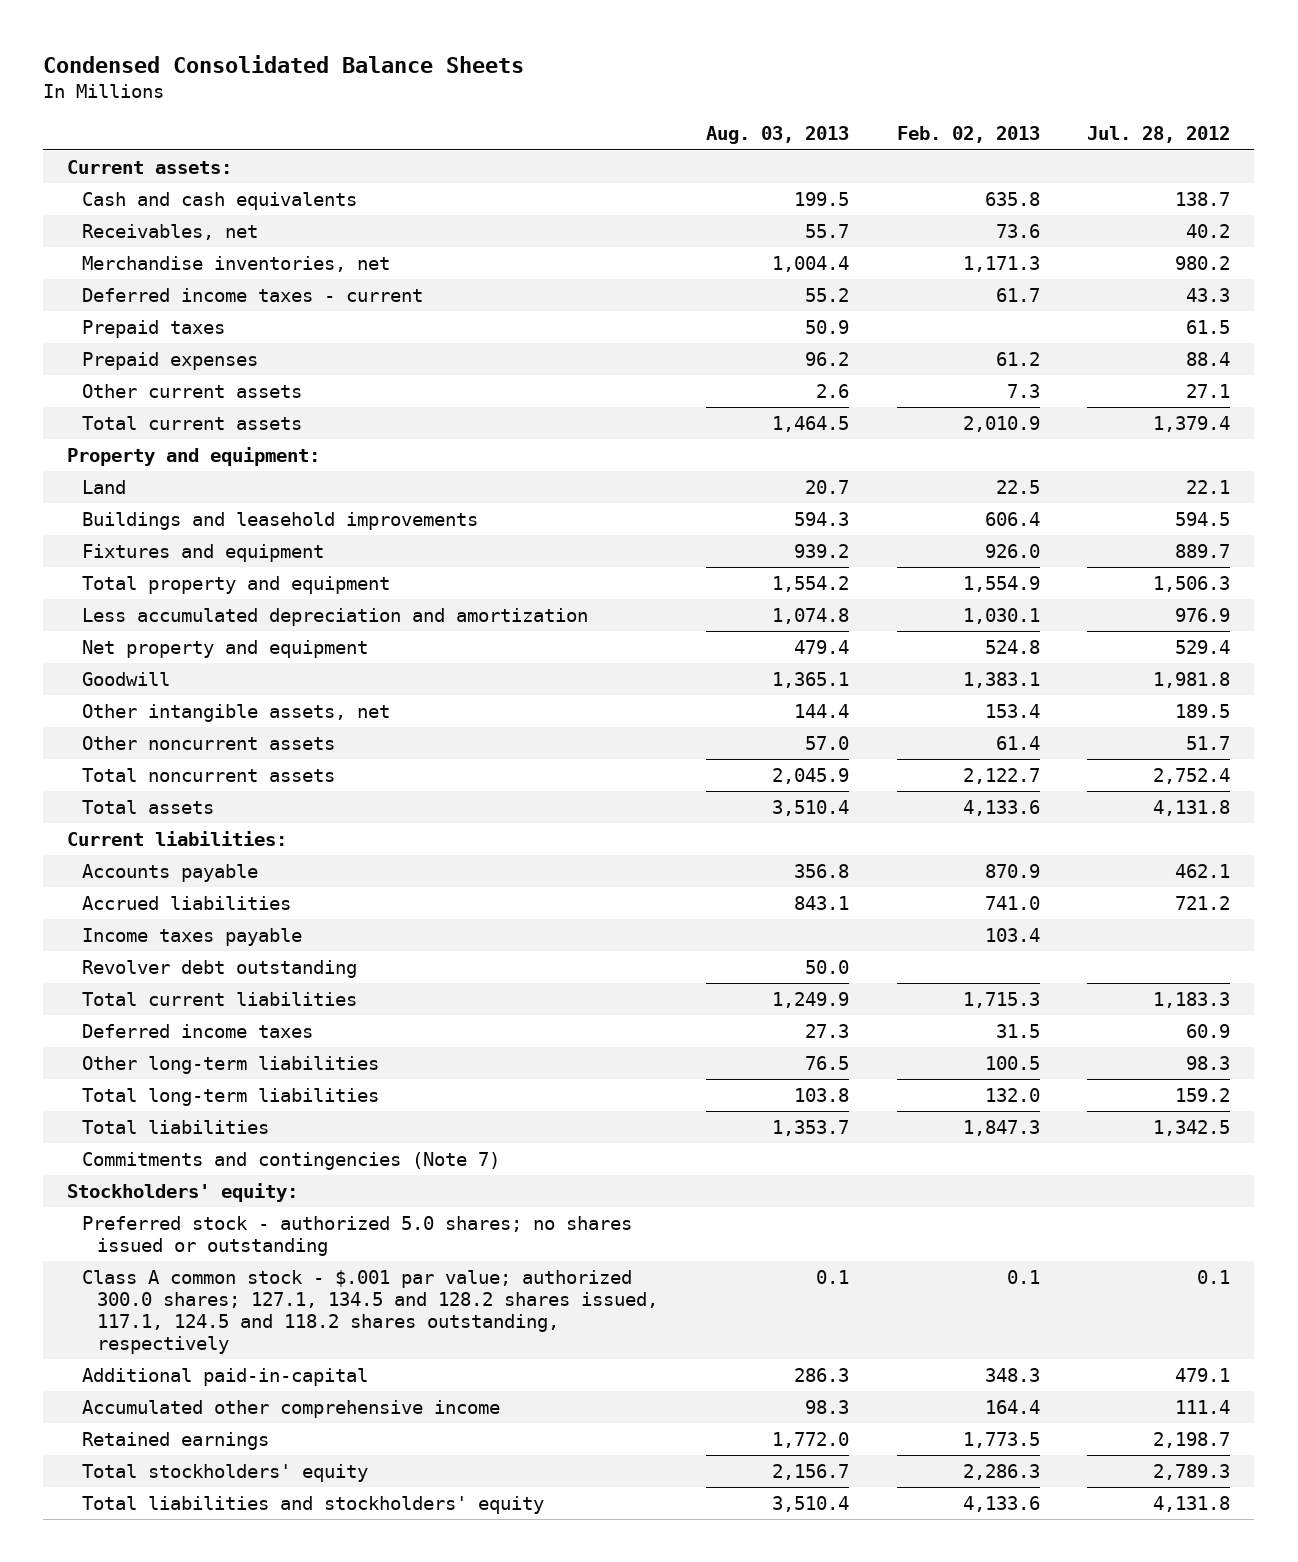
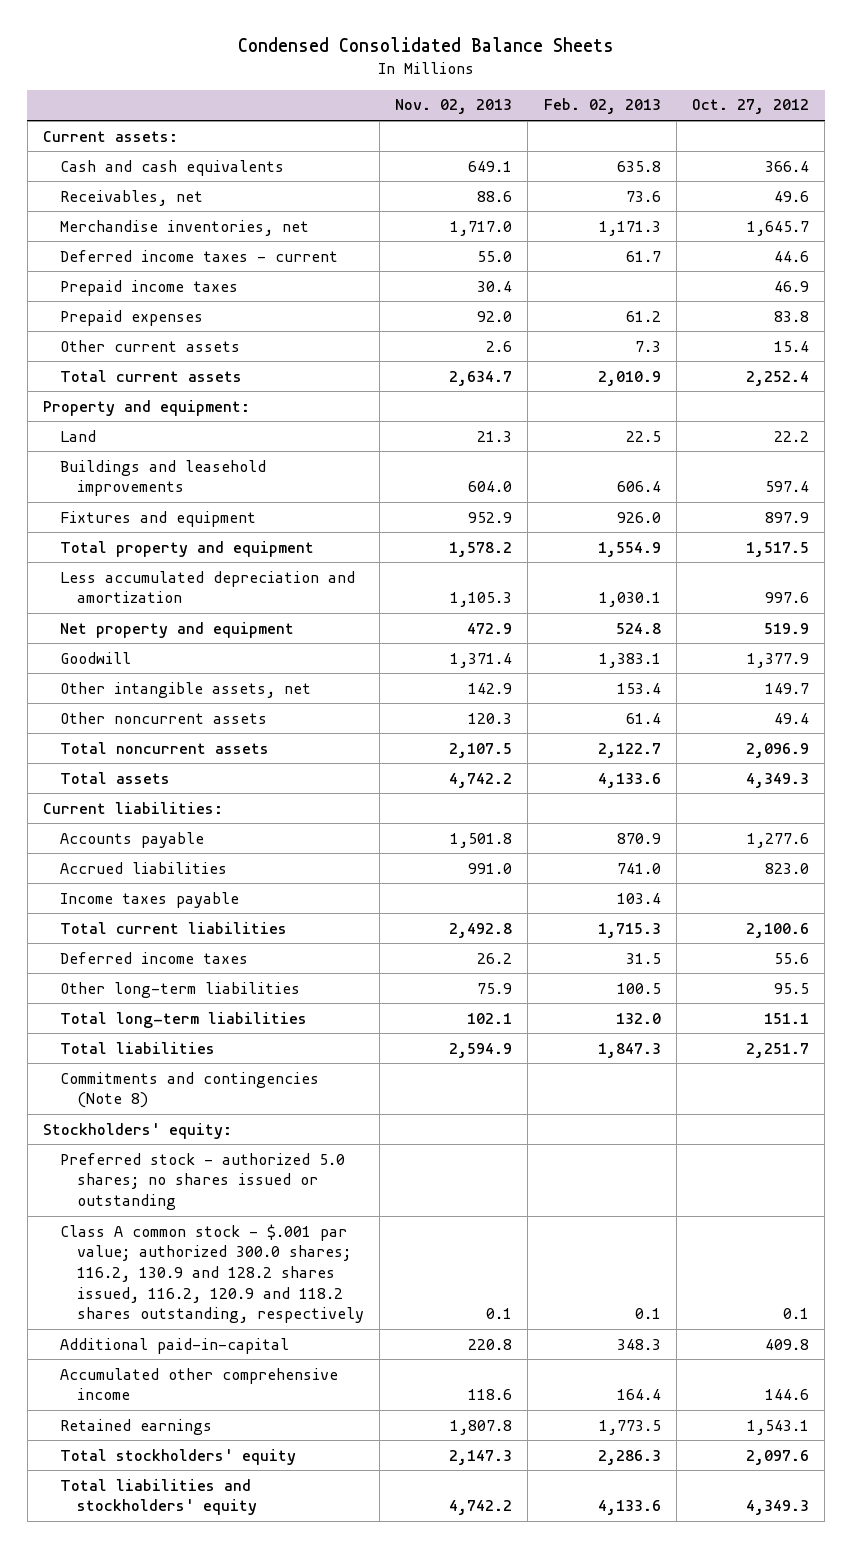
- | Aug. 03, 2013 | Feb. 02, 2013 | Jul. 28, 2012
+ | Nov. 02, 2013 | Feb. 02, 2013 | Oct. 27, 2012
- Prepaid taxes | 50.9 | | 61.5
+ Prepaid income taxes | 30.4 | | 46.9
- Revolver debt outstanding | 50.0 | |
- Commitments and contingencies (Note 7)
+ Commitments and contingencies (Note 8)
- Class A common stock - $.001 par value; authorized 300.0 shares; 127.1, 134.5 and 128.2 shares issued, 117.1, 124.5 and 118.2 shares outstanding, respectively | 0.1 | 0.1 | 0.1
+ Class A common stock - $.001 par value; authorized 300.0 shares; 116.2, 130.9 and 128.2 shares issued, 116.2, 120.9 and 118.2 shares outstanding, respectively | 0.1 | 0.1 | 0.1

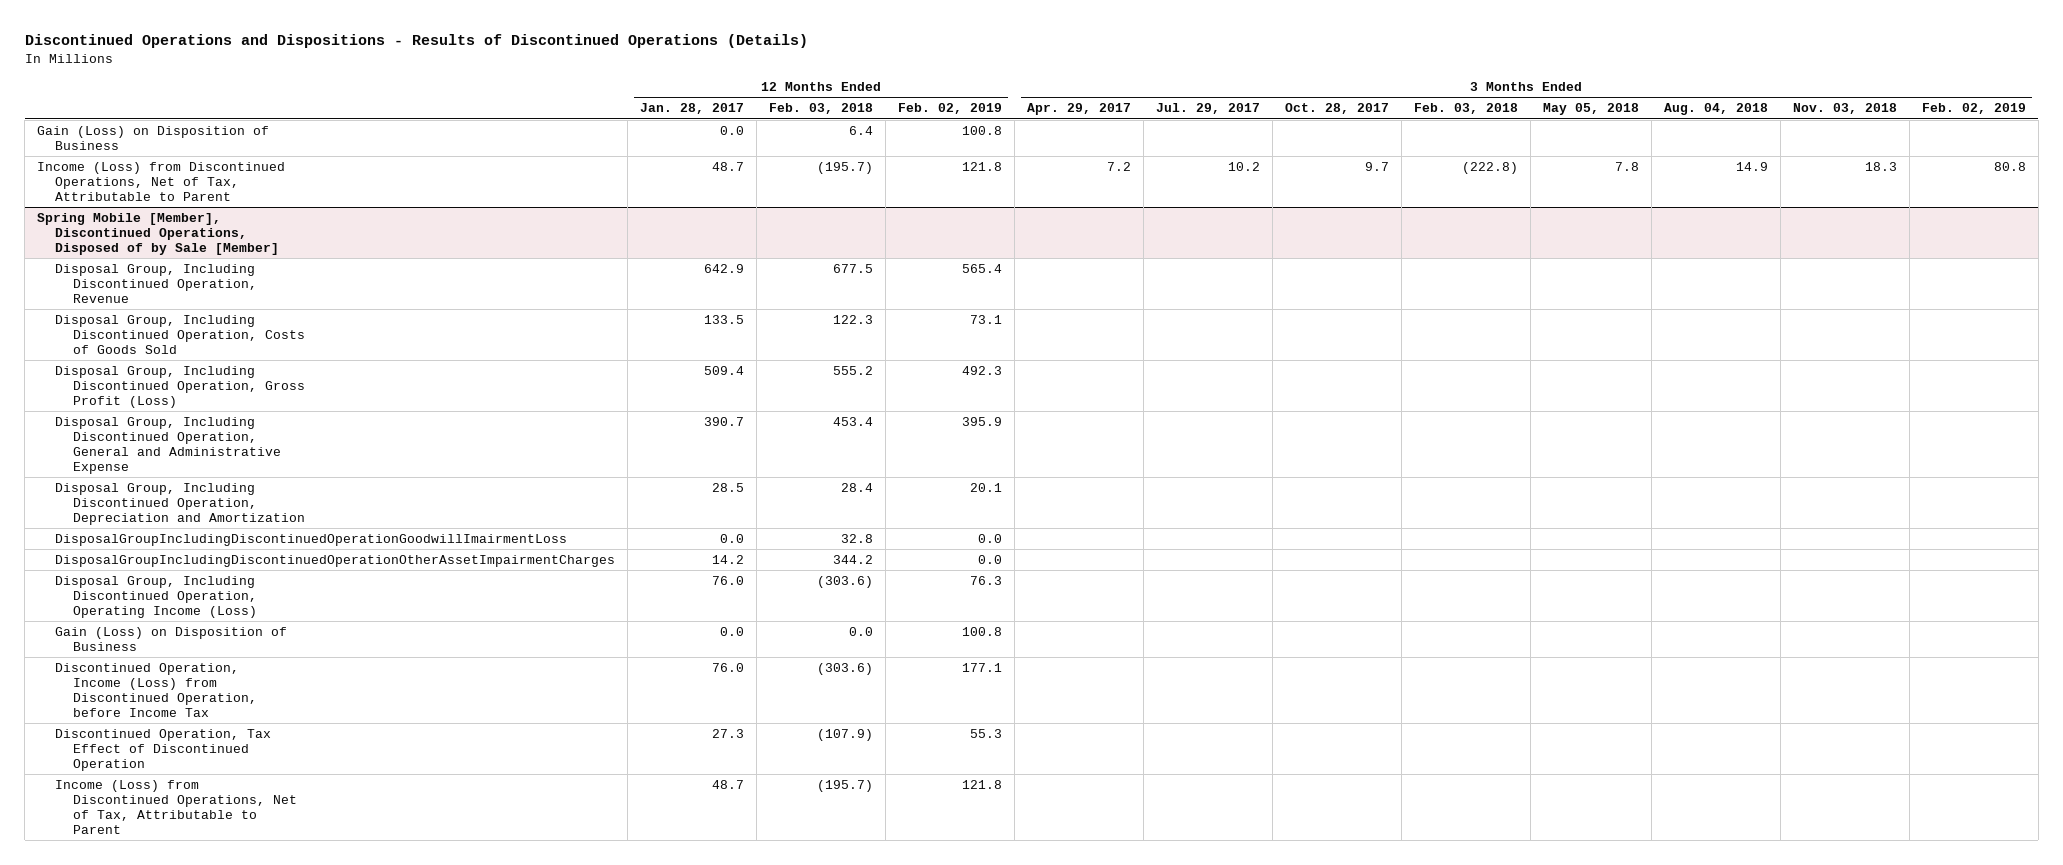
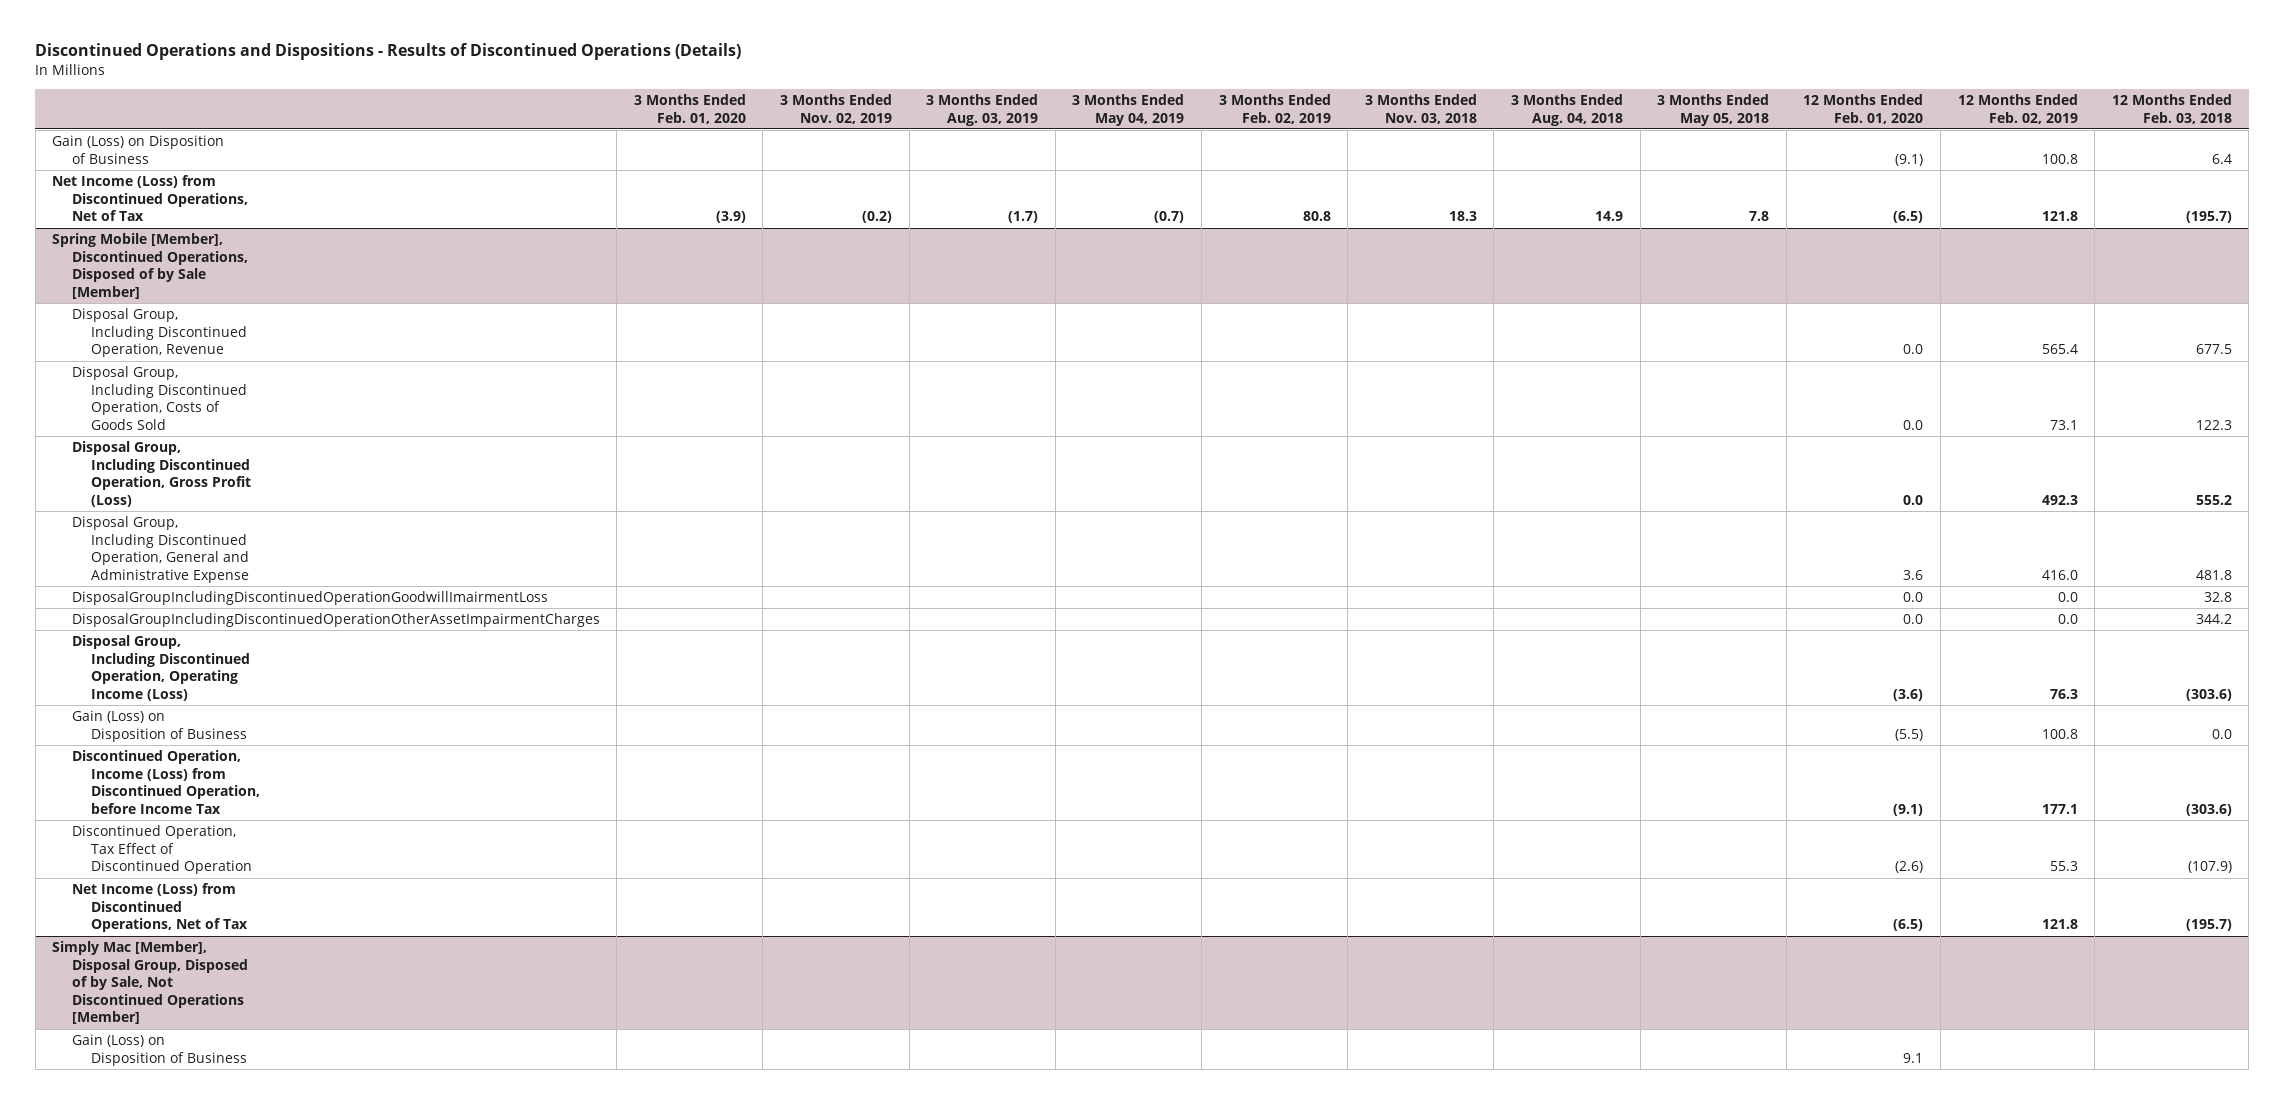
- | 12 Months Ended Jan. 28, 2017 | 12 Months Ended Feb. 03, 2018 | 12 Months Ended Feb. 02, 2019 | 3 Months Ended Apr. 29, 2017 | 3 Months Ended Jul. 29, 2017 | 3 Months Ended Oct. 28, 2017 | 3 Months Ended Feb. 03, 2018 | 3 Months Ended May 05, 2018 | 3 Months Ended Aug. 04, 2018 | 3 Months Ended Nov. 03, 2018 | 3 Months Ended Feb. 02, 2019
+ | 3 Months Ended Feb. 01, 2020 | 3 Months Ended Nov. 02, 2019 | 3 Months Ended Aug. 03, 2019 | 3 Months Ended May 04, 2019 | 3 Months Ended Feb. 02, 2019 | 3 Months Ended Nov. 03, 2018 | 3 Months Ended Aug. 04, 2018 | 3 Months Ended May 05, 2018 | 12 Months Ended Feb. 01, 2020 | 12 Months Ended Feb. 02, 2019 | 12 Months Ended Feb. 03, 2018
- Income (Loss) from Discontinued Operations, Net of Tax, Attributable to Parent | 48.7 | (195.7) | 121.8 | 7.2 | 10.2 | 9.7 | (222.8) | 7.8 | 14.9 | 18.3 | 80.8
+ Net Income (Loss) from Discontinued Operations, Net of Tax | (3.9) | (0.2) | (1.7) | (0.7) | 80.8 | 18.3 | 14.9 | 7.8 | (6.5) | 121.8 | (195.7)
@ Spring Mobile [Member], Discontinued Operations, Disposed of by Sale [Member]
- Disposal Group, Including Discontinued Operation, General and Administrative Expense | 390.7 | 453.4 | 395.9 | | | | | | | |
- Disposal Group, Including Discontinued Operation, Depreciation and Amortization | 28.5 | 28.4 | 20.1 | | | | | | | |
+ Disposal Group, Including Discontinued Operation, General and Administrative Expense | | | | | | | | | 3.6 | 416.0 | 481.8
- Income (Loss) from Discontinued Operations, Net of Tax, Attributable to Parent | 48.7 | (195.7) | 121.8 | | | | | | | |
+ Net Income (Loss) from Discontinued Operations, Net of Tax | | | | | | | | | (6.5) | 121.8 | (195.7)
+ Simply Mac [Member], Disposal Group, Disposed of by Sale, Not Discontinued Operations [Member]
+ Gain (Loss) on Disposition of Business | | | | | | | | | 9.1 | |

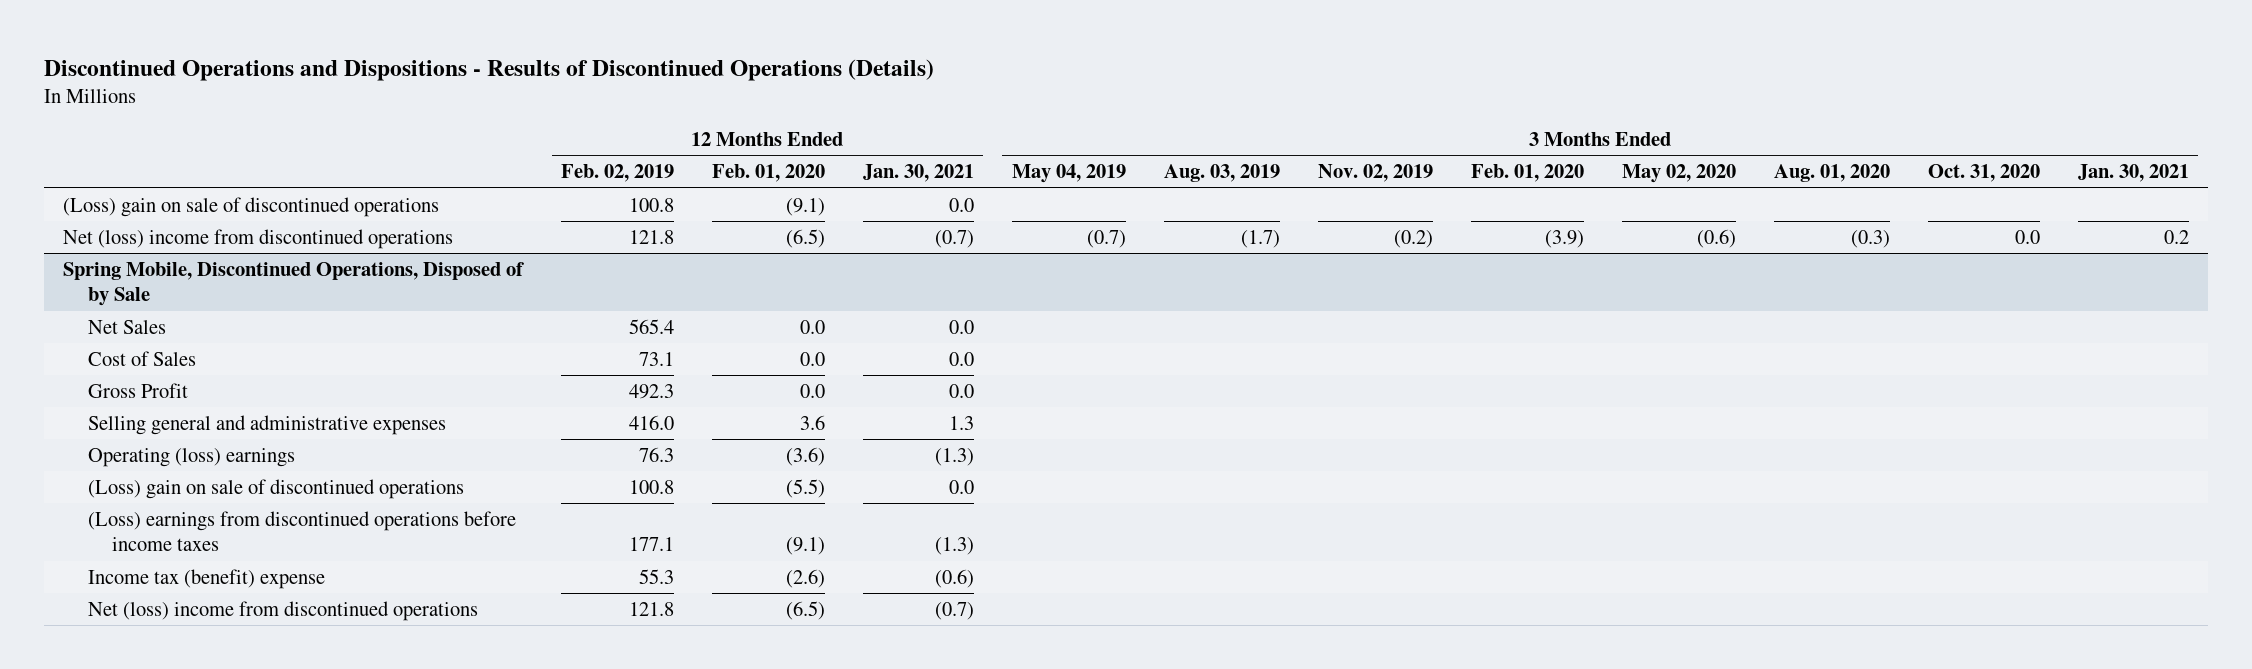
- | 3 Months Ended Feb. 01, 2020 | 3 Months Ended Nov. 02, 2019 | 3 Months Ended Aug. 03, 2019 | 3 Months Ended May 04, 2019 | 3 Months Ended Feb. 02, 2019 | 3 Months Ended Nov. 03, 2018 | 3 Months Ended Aug. 04, 2018 | 3 Months Ended May 05, 2018 | 12 Months Ended Feb. 01, 2020 | 12 Months Ended Feb. 02, 2019 | 12 Months Ended Feb. 03, 2018
+ | 12 Months Ended Feb. 02, 2019 | 12 Months Ended Feb. 01, 2020 | 12 Months Ended Jan. 30, 2021 | 3 Months Ended May 04, 2019 | 3 Months Ended Aug. 03, 2019 | 3 Months Ended Nov. 02, 2019 | 3 Months Ended Feb. 01, 2020 | 3 Months Ended May 02, 2020 | 3 Months Ended Aug. 01, 2020 | 3 Months Ended Oct. 31, 2020 | 3 Months Ended Jan. 30, 2021
- Gain (Loss) on Disposition of Business | | | | | | | | | (9.1) | 100.8 | 6.4
- Net Income (Loss) from Discontinued Operations, Net of Tax | (3.9) | (0.2) | (1.7) | (0.7) | 80.8 | 18.3 | 14.9 | 7.8 | (6.5) | 121.8 | (195.7)
- Spring Mobile [Member], Discontinued Operations, Disposed of by Sale [Member]
- Disposal Group, Including Discontinued Operation, Revenue | | | | | | | | | 0.0 | 565.4 | 677.5
- Disposal Group, Including Discontinued Operation, Costs of Goods Sold | | | | | | | | | 0.0 | 73.1 | 122.3
- Disposal Group, Including Discontinued Operation, Gross Profit (Loss) | | | | | | | | | 0.0 | 492.3 | 555.2
- Disposal Group, Including Discontinued Operation, General and Administrative Expense | | | | | | | | | 3.6 | 416.0 | 481.8
- DisposalGroupIncludingDiscontinuedOperationGoodwillImairmentLoss | | | | | | | | | 0.0 | 0.0 | 32.8
- DisposalGroupIncludingDiscontinuedOperationOtherAssetImpairmentCharges | | | | | | | | | 0.0 | 0.0 | 344.2
- Disposal Group, Including Discontinued Operation, Operating Income (Loss) | | | | | | | | | (3.6) | 76.3 | (303.6)
- Gain (Loss) on Disposition of Business | | | | | | | | | (5.5) | 100.8 | 0.0
- Discontinued Operation, Income (Loss) from Discontinued Operation, before Income Tax | | | | | | | | | (9.1) | 177.1 | (303.6)
- Discontinued Operation, Tax Effect of Discontinued Operation | | | | | | | | | (2.6) | 55.3 | (107.9)
- Net Income (Loss) from Discontinued Operations, Net of Tax | | | | | | | | | (6.5) | 121.8 | (195.7)
- Simply Mac [Member], Disposal Group, Disposed of by Sale, Not Discontinued Operations [Member]
- Gain (Loss) on Disposition of Business | | | | | | | | | 9.1 | |
+ (Loss) gain on sale of discontinued operations | 100.8 | (9.1) | 0.0 | | | | | | | |
+ Net (loss) income from discontinued operations | 121.8 | (6.5) | (0.7) | (0.7) | (1.7) | (0.2) | (3.9) | (0.6) | (0.3) | 0.0 | 0.2
+ Spring Mobile, Discontinued Operations, Disposed of by Sale
+ Net Sales | 565.4 | 0.0 | 0.0 | | | | | | | |
+ Cost of Sales | 73.1 | 0.0 | 0.0 | | | | | | | |
+ Gross Profit | 492.3 | 0.0 | 0.0 | | | | | | | |
+ Selling general and administrative expenses | 416.0 | 3.6 | 1.3 | | | | | | | |
+ Operating (loss) earnings | 76.3 | (3.6) | (1.3) | | | | | | | |
+ (Loss) gain on sale of discontinued operations | 100.8 | (5.5) | 0.0 | | | | | | | |
+ (Loss) earnings from discontinued operations before income taxes | 177.1 | (9.1) | (1.3) | | | | | | | |
+ Income tax (benefit) expense | 55.3 | (2.6) | (0.6) | | | | | | | |
+ Net (loss) income from discontinued operations | 121.8 | (6.5) | (0.7) | | | | | | | |

